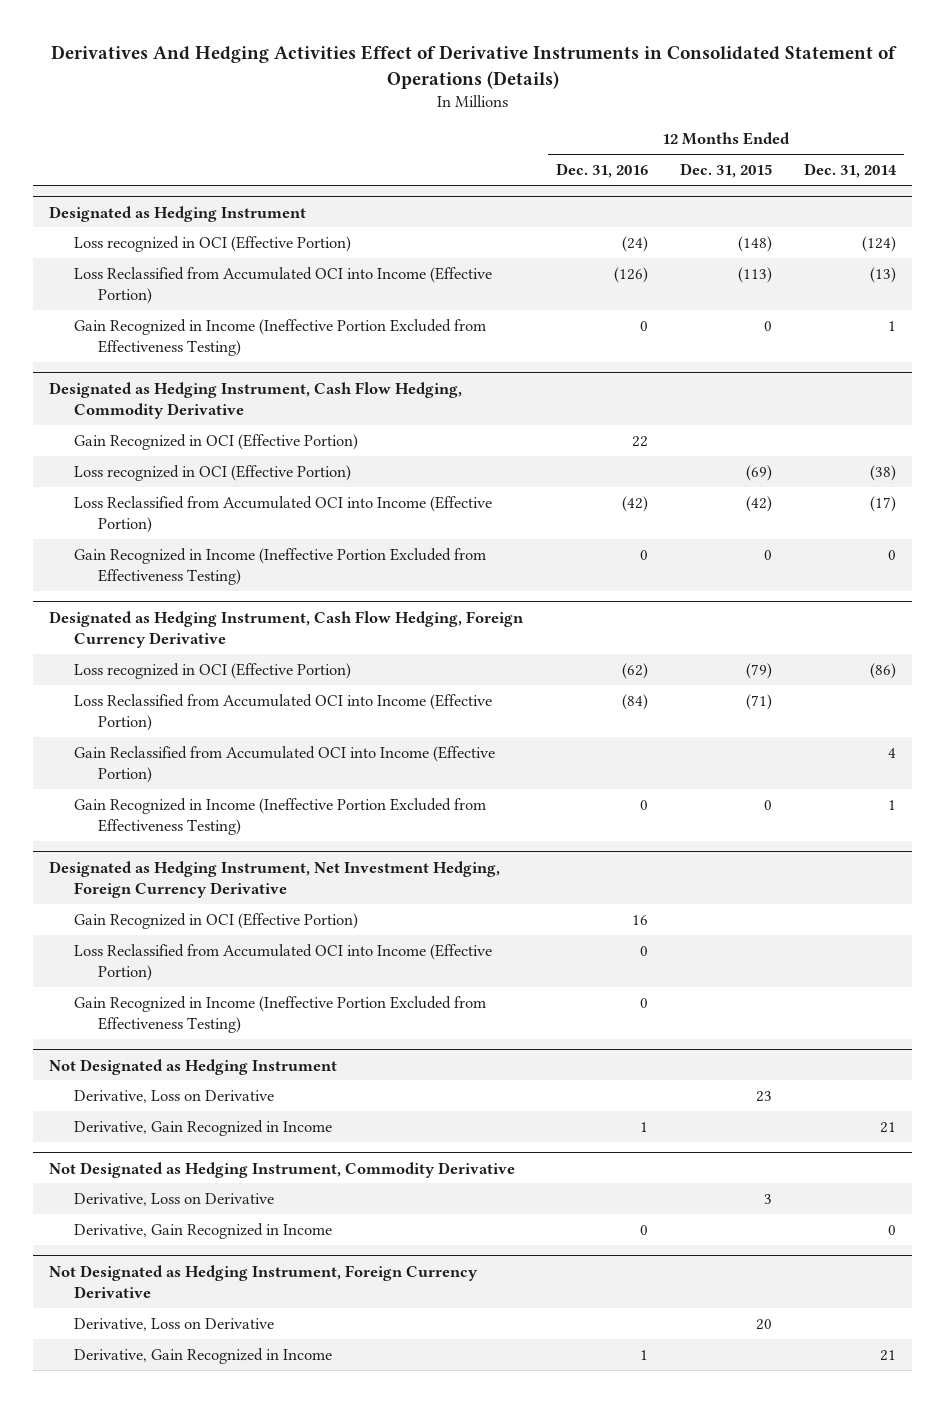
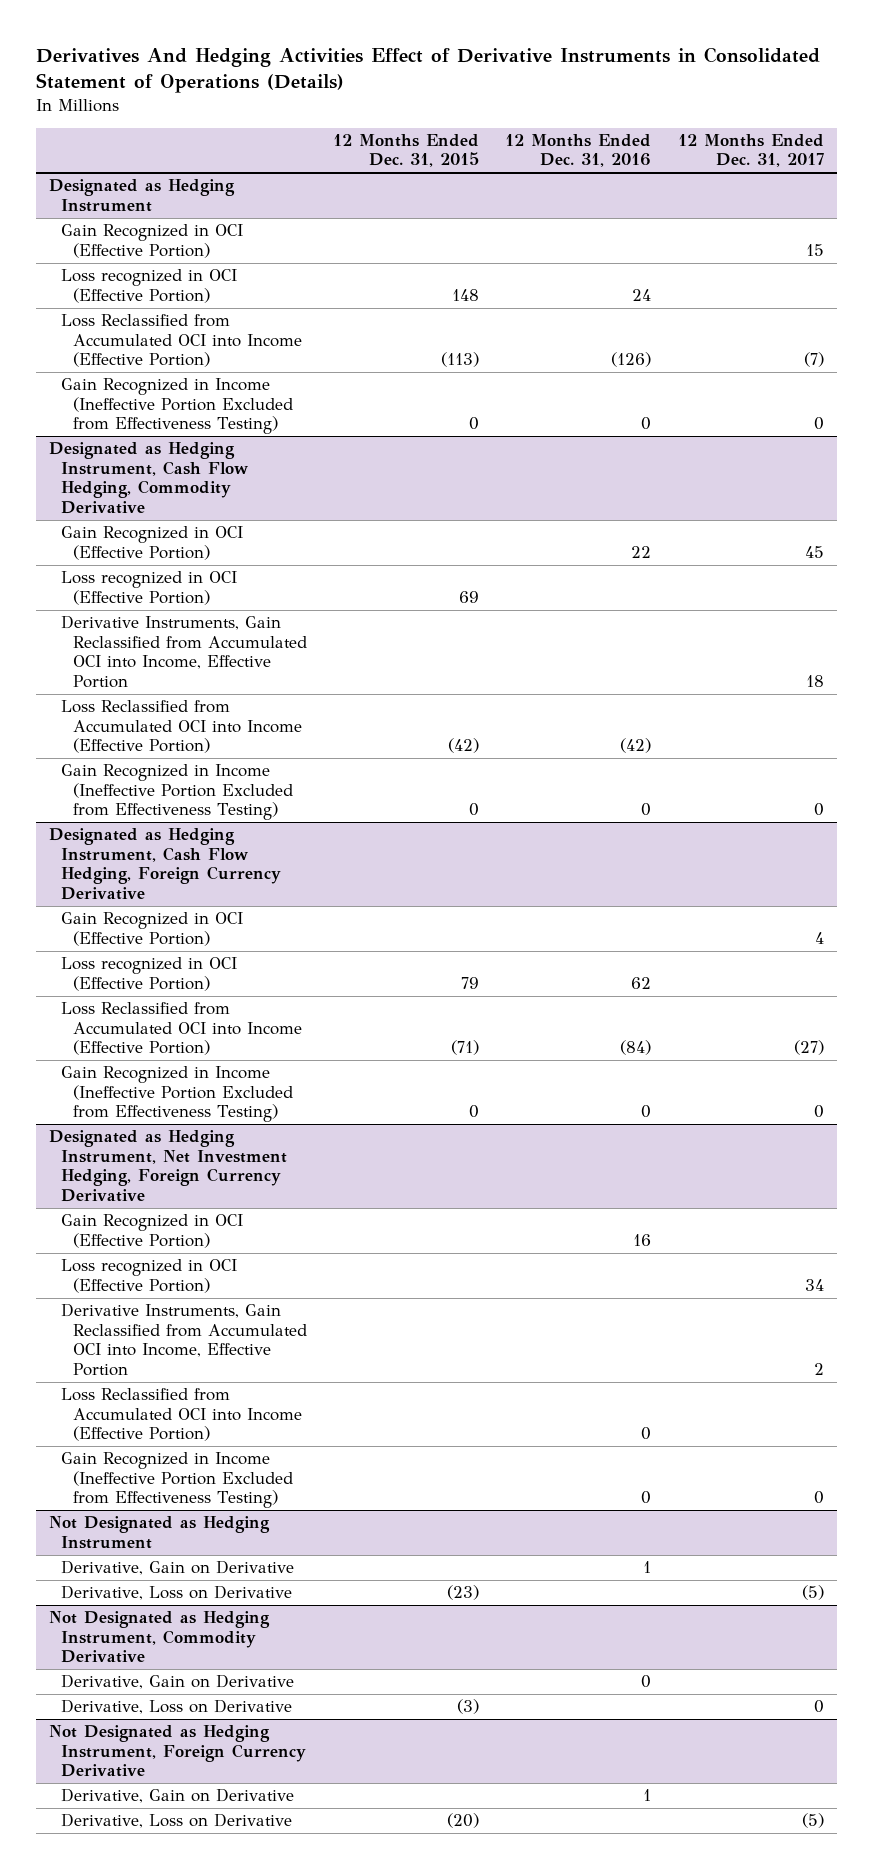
- | 12 Months Ended Dec. 31, 2016 | 12 Months Ended Dec. 31, 2015 | 12 Months Ended Dec. 31, 2014
+ | 12 Months Ended Dec. 31, 2015 | 12 Months Ended Dec. 31, 2016 | 12 Months Ended Dec. 31, 2017
@ Designated as Hedging Instrument
- Loss recognized in OCI (Effective Portion) | (24) | (148) | (124)
+ Gain Recognized in OCI (Effective Portion) | | | 15
+ Loss recognized in OCI (Effective Portion) | 148 | 24 |
@ Designated as Hedging Instrument, Cash Flow Hedging, Commodity Derivative
- Loss recognized in OCI (Effective Portion) | | (69) | (38)
+ Loss recognized in OCI (Effective Portion) | 69 | |
+ Derivative Instruments, Gain Reclassified from Accumulated OCI into Income, Effective Portion | | | 18
@ Designated as Hedging Instrument, Cash Flow Hedging, Foreign Currency Derivative
- Loss recognized in OCI (Effective Portion) | (62) | (79) | (86)
+ Gain Recognized in OCI (Effective Portion) | | | 4
+ Loss recognized in OCI (Effective Portion) | 79 | 62 |
- Gain Reclassified from Accumulated OCI into Income (Effective Portion) | | | 4
@ Designated as Hedging Instrument, Net Investment Hedging, Foreign Currency Derivative
+ Loss recognized in OCI (Effective Portion) | | | 34
+ Derivative Instruments, Gain Reclassified from Accumulated OCI into Income, Effective Portion | | | 2
@ Not Designated as Hedging Instrument
- Derivative, Loss on Derivative | | 23 |
- Derivative, Gain Recognized in Income | 1 | | 21
+ Derivative, Gain on Derivative | | 1 |
+ Derivative, Loss on Derivative | (23) | | (5)
@ Not Designated as Hedging Instrument, Commodity Derivative
- Derivative, Loss on Derivative | | 3 |
- Derivative, Gain Recognized in Income | 0 | | 0
+ Derivative, Gain on Derivative | | 0 |
+ Derivative, Loss on Derivative | (3) | | 0
@ Not Designated as Hedging Instrument, Foreign Currency Derivative
- Derivative, Loss on Derivative | | 20 |
- Derivative, Gain Recognized in Income | 1 | | 21
+ Derivative, Gain on Derivative | | 1 |
+ Derivative, Loss on Derivative | (20) | | (5)

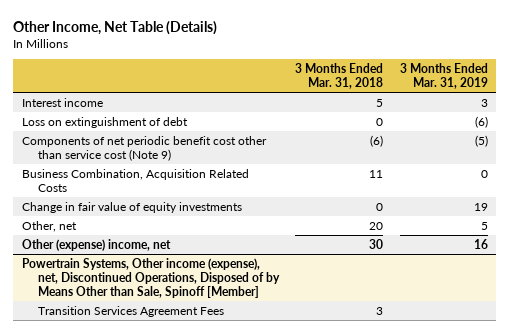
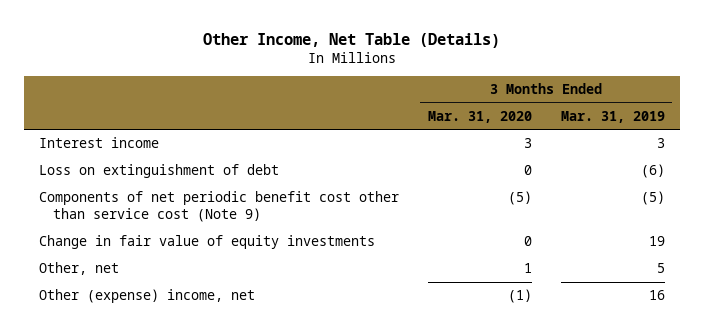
- | 3 Months Ended Mar. 31, 2018 | 3 Months Ended Mar. 31, 2019
+ | 3 Months Ended Mar. 31, 2020 | 3 Months Ended Mar. 31, 2019
- Business Combination, Acquisition Related Costs | 11 | 0
- Powertrain Systems, Other income (expense), net, Discontinued Operations, Disposed of by Means Other than Sale, Spinoff [Member]
- Transition Services Agreement Fees | 3 |

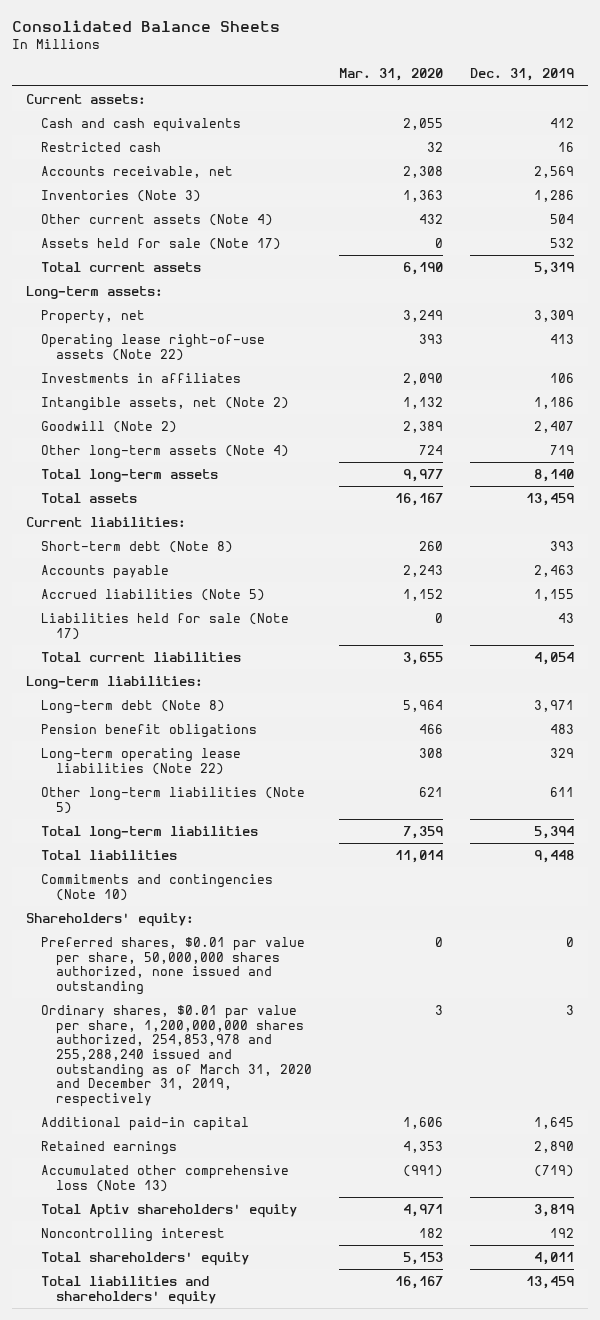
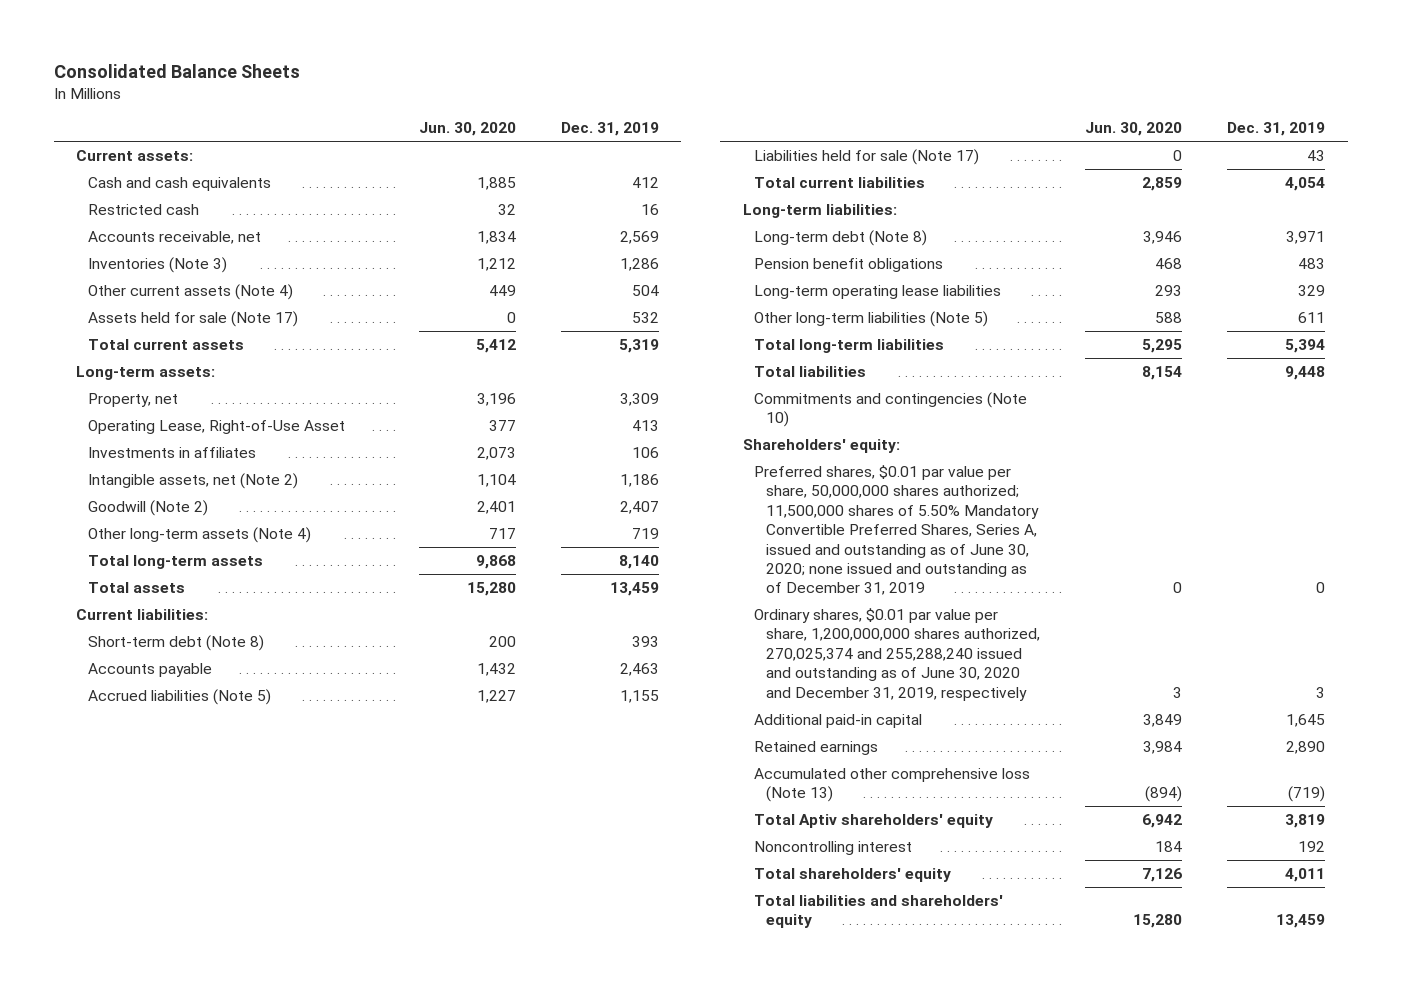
- | Mar. 31, 2020 | Dec. 31, 2019
+ | Jun. 30, 2020 | Dec. 31, 2019
- Operating lease right-of-use assets (Note 22) | 393 | 413
+ Operating Lease, Right-of-Use Asset | 377 | 413
- Long-term operating lease liabilities (Note 22) | 308 | 329
+ Long-term operating lease liabilities | 293 | 329
- Preferred shares, $0.01 par value per share, 50,000,000 shares authorized, none issued and outstanding | 0 | 0
- Ordinary shares, $0.01 par value per share, 1,200,000,000 shares authorized, 254,853,978 and 255,288,240 issued and outstanding as of March 31, 2020 and December 31, 2019, respectively | 3 | 3
+ Preferred shares, $0.01 par value per share, 50,000,000 shares authorized; 11,500,000 shares of 5.50% Mandatory Convertible Preferred Shares, Series A, issued and outstanding as of June 30, 2020; none issued and outstanding as of December 31, 2019 | 0 | 0
+ Ordinary shares, $0.01 par value per share, 1,200,000,000 shares authorized, 270,025,374 and 255,288,240 issued and outstanding as of June 30, 2020 and December 31, 2019, respectively | 3 | 3

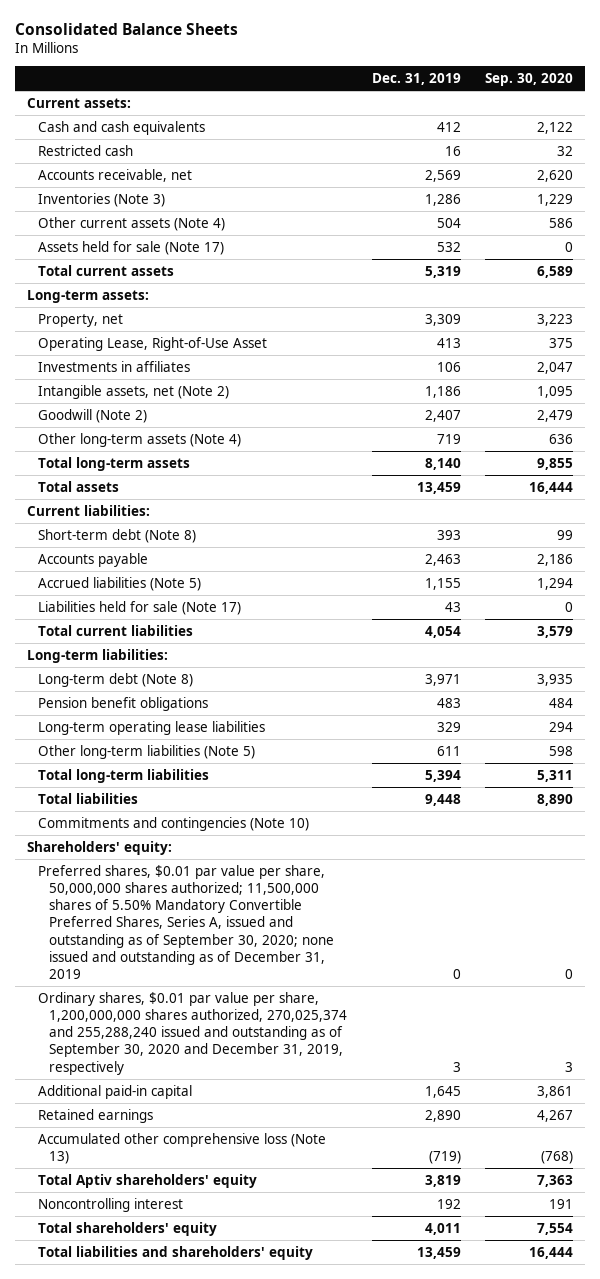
- | Jun. 30, 2020 | Dec. 31, 2019
+ | Dec. 31, 2019 | Sep. 30, 2020
- Preferred shares, $0.01 par value per share, 50,000,000 shares authorized; 11,500,000 shares of 5.50% Mandatory Convertible Preferred Shares, Series A, issued and outstanding as of June 30, 2020; none issued and outstanding as of December 31, 2019 | 0 | 0
- Ordinary shares, $0.01 par value per share, 1,200,000,000 shares authorized, 270,025,374 and 255,288,240 issued and outstanding as of June 30, 2020 and December 31, 2019, respectively | 3 | 3
+ Preferred shares, $0.01 par value per share, 50,000,000 shares authorized; 11,500,000 shares of 5.50% Mandatory Convertible Preferred Shares, Series A, issued and outstanding as of September 30, 2020; none issued and outstanding as of December 31, 2019 | 0 | 0
+ Ordinary shares, $0.01 par value per share, 1,200,000,000 shares authorized, 270,025,374 and 255,288,240 issued and outstanding as of September 30, 2020 and December 31, 2019, respectively | 3 | 3

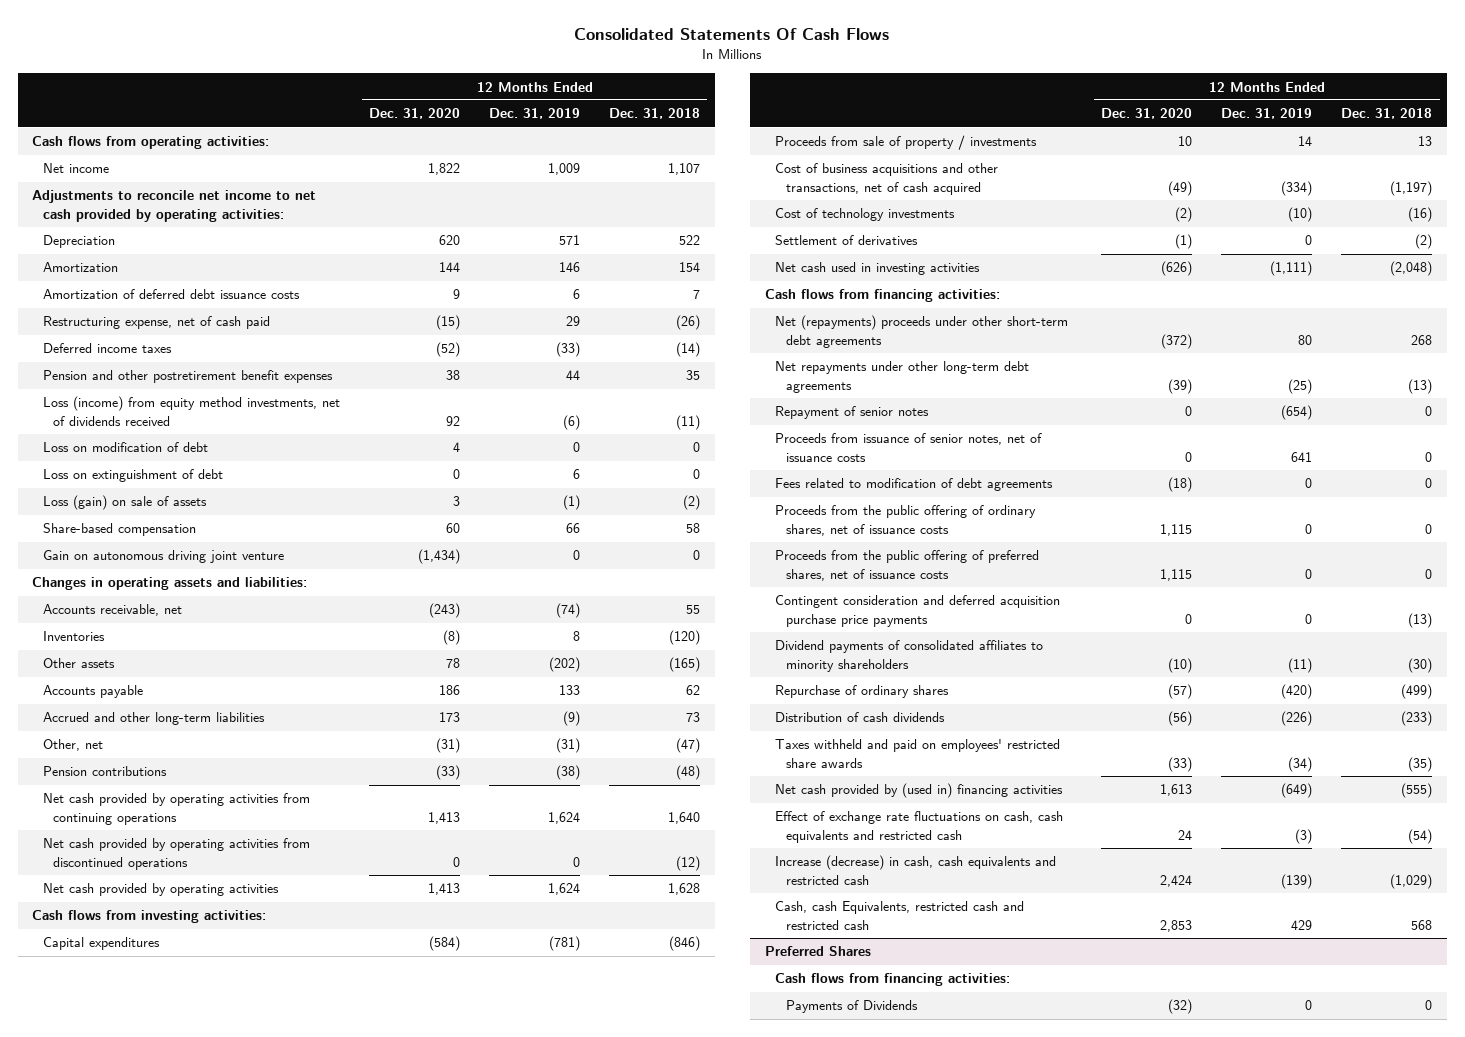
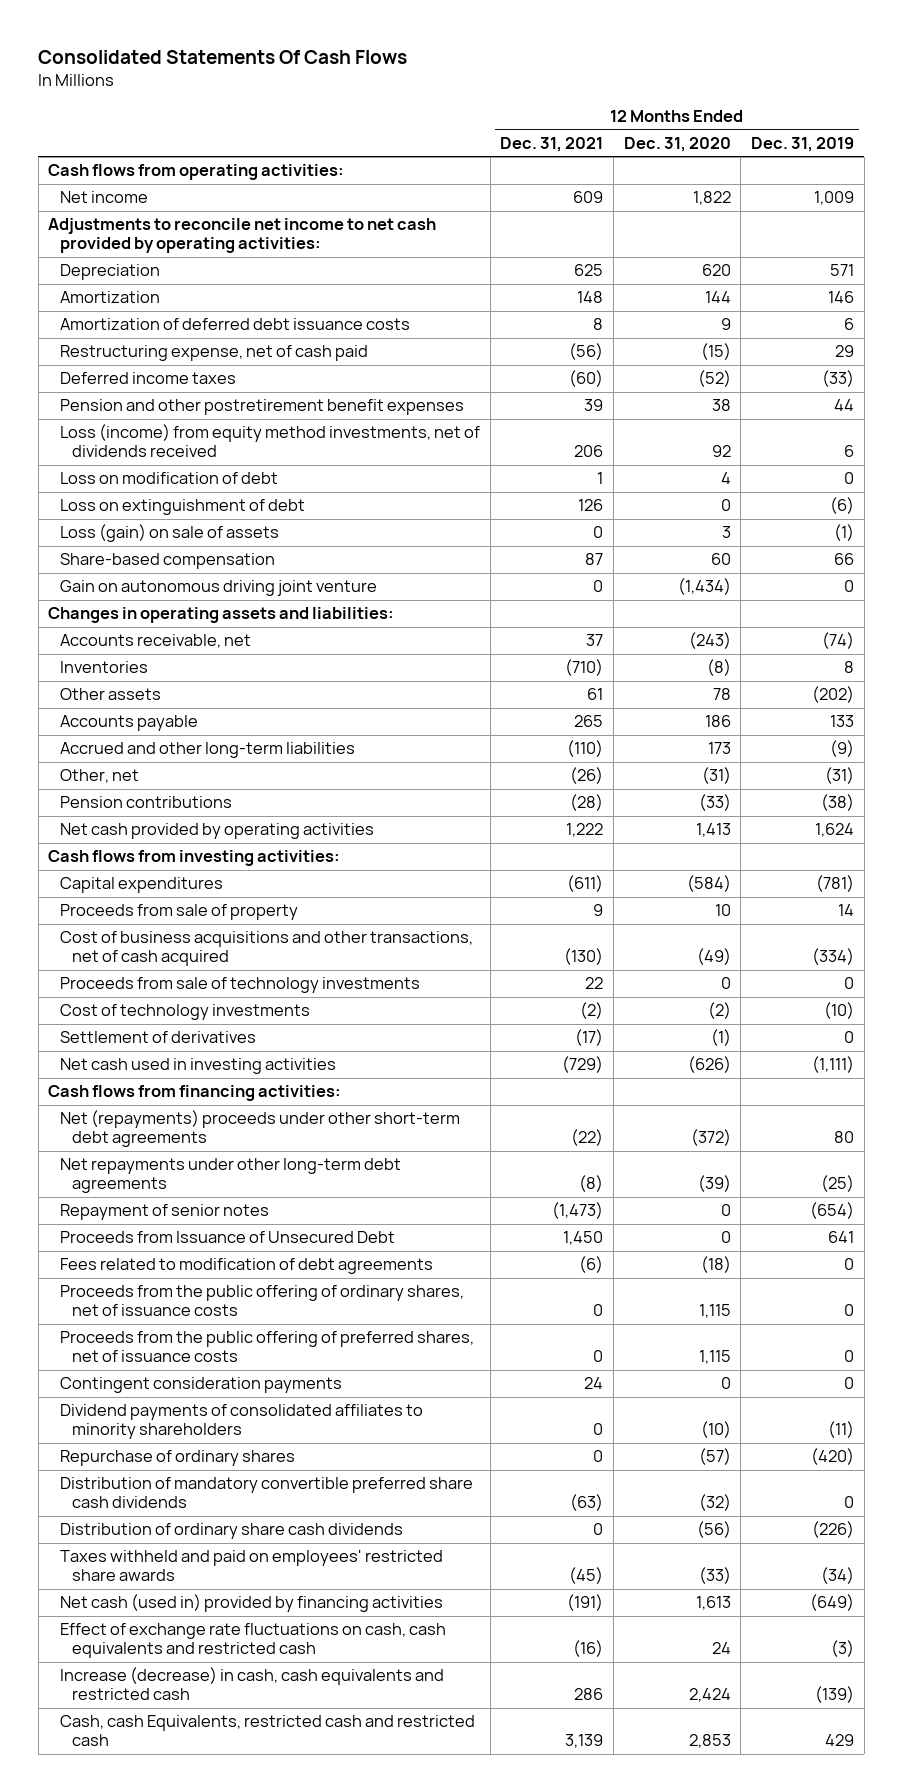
- | 12 Months Ended Dec. 31, 2020 | 12 Months Ended Dec. 31, 2019 | 12 Months Ended Dec. 31, 2018
+ | 12 Months Ended Dec. 31, 2021 | 12 Months Ended Dec. 31, 2020 | 12 Months Ended Dec. 31, 2019
- Loss (income) from equity method investments, net of dividends received | 92 | (6) | (11)
+ Loss (income) from equity method investments, net of dividends received | 206 | 92 | 6
- Loss on extinguishment of debt | 0 | 6 | 0
+ Loss on extinguishment of debt | 126 | 0 | (6)
- Net cash provided by operating activities from continuing operations | 1,413 | 1,624 | 1,640
- Net cash provided by operating activities from discontinued operations | 0 | 0 | (12)
- Proceeds from sale of property / investments | 10 | 14 | 13
+ Proceeds from sale of property | 9 | 10 | 14
+ Proceeds from sale of technology investments | 22 | 0 | 0
- Proceeds from issuance of senior notes, net of issuance costs | 0 | 641 | 0
+ Proceeds from Issuance of Unsecured Debt | 1,450 | 0 | 641
- Contingent consideration and deferred acquisition purchase price payments | 0 | 0 | (13)
+ Contingent consideration payments | 24 | 0 | 0
- Distribution of cash dividends | (56) | (226) | (233)
+ Distribution of mandatory convertible preferred share cash dividends | (63) | (32) | 0
+ Distribution of ordinary share cash dividends | 0 | (56) | (226)
- Net cash provided by (used in) financing activities | 1,613 | (649) | (555)
+ Net cash (used in) provided by financing activities | (191) | 1,613 | (649)
- Preferred Shares
- Cash flows from financing activities:
- Payments of Dividends | (32) | 0 | 0

